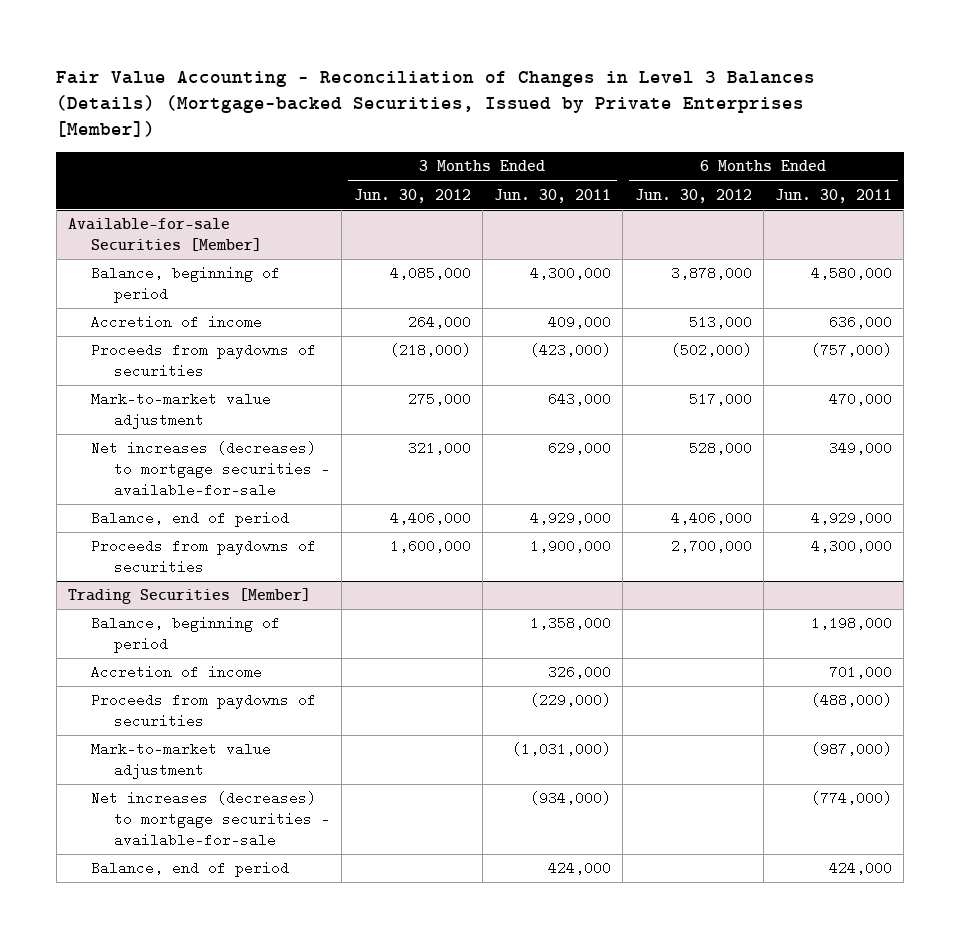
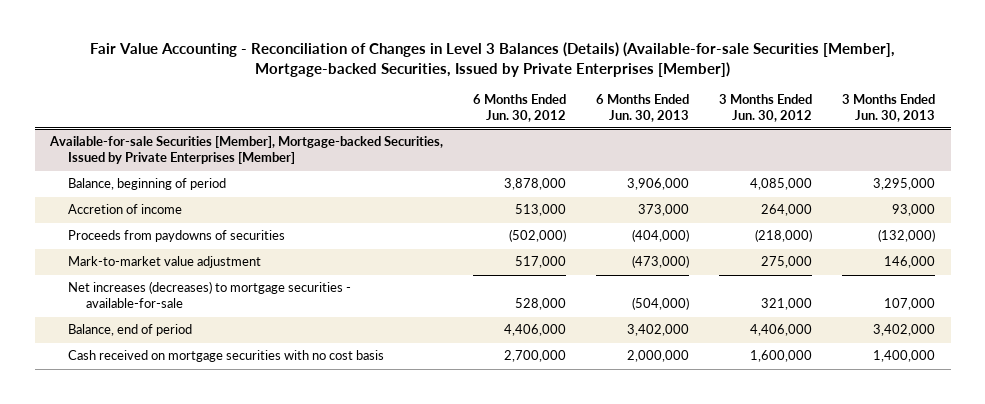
- Fair Value Accounting - Reconciliation of Changes in Level 3 Balances (Details) (Mortgage-backed Securities, Issued by Private Enterprises [Member])
+ Fair Value Accounting - Reconciliation of Changes in Level 3 Balances (Details) (Available-for-sale Securities [Member], Mortgage-backed Securities, Issued by Private Enterprises [Member])
- | 3 Months Ended Jun. 30, 2012 | 3 Months Ended Jun. 30, 2011 | 6 Months Ended Jun. 30, 2012 | 6 Months Ended Jun. 30, 2011
+ | 6 Months Ended Jun. 30, 2012 | 6 Months Ended Jun. 30, 2013 | 3 Months Ended Jun. 30, 2012 | 3 Months Ended Jun. 30, 2013
- Available-for-sale Securities [Member]
+ Available-for-sale Securities [Member], Mortgage-backed Securities, Issued by Private Enterprises [Member]
- Proceeds from paydowns of securities | 1,600,000 | 1,900,000 | 2,700,000 | 4,300,000
- Trading Securities [Member]
- Balance, beginning of period | | 1,358,000 | | 1,198,000
- Accretion of income | | 326,000 | | 701,000
- Proceeds from paydowns of securities | | (229,000) | | (488,000)
- Mark-to-market value adjustment | | (1,031,000) | | (987,000)
- Net increases (decreases) to mortgage securities - available-for-sale | | (934,000) | | (774,000)
- Balance, end of period | | 424,000 | | 424,000
+ Cash received on mortgage securities with no cost basis | 2,700,000 | 2,000,000 | 1,600,000 | 1,400,000

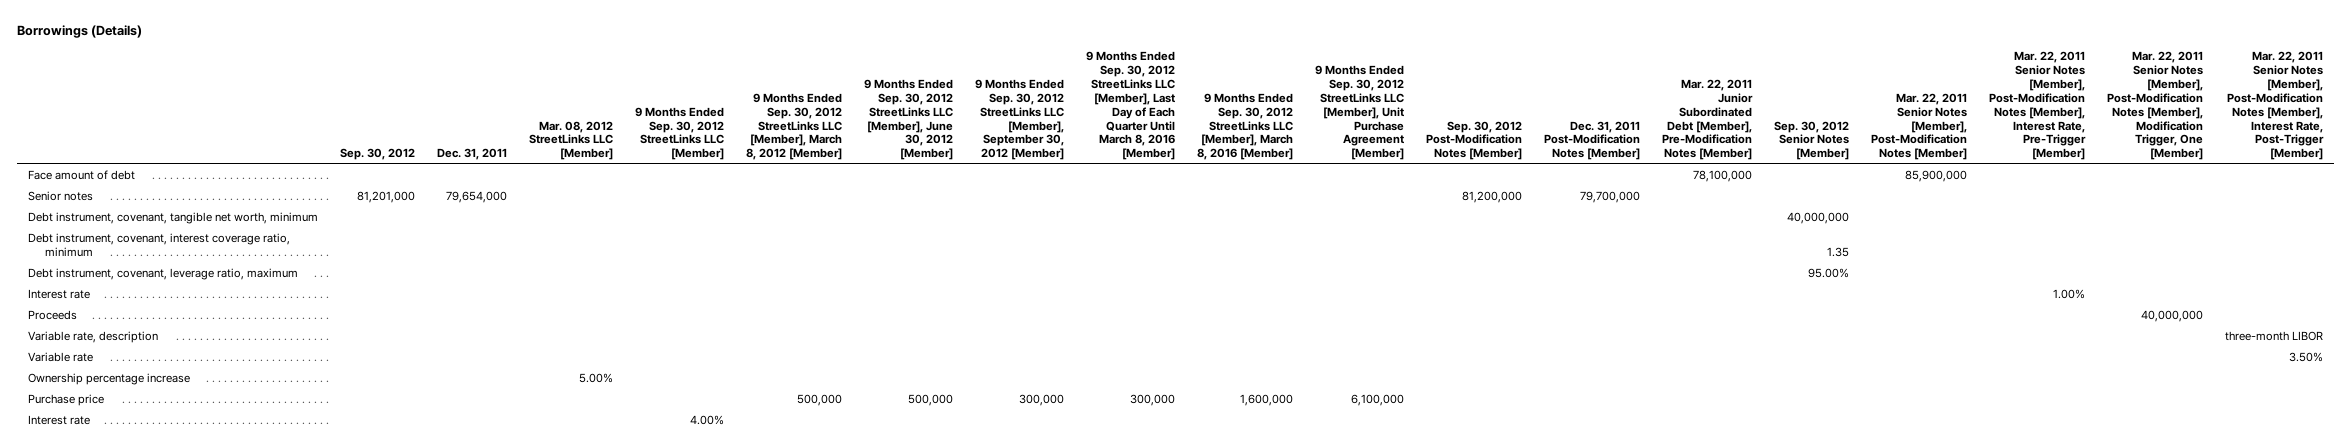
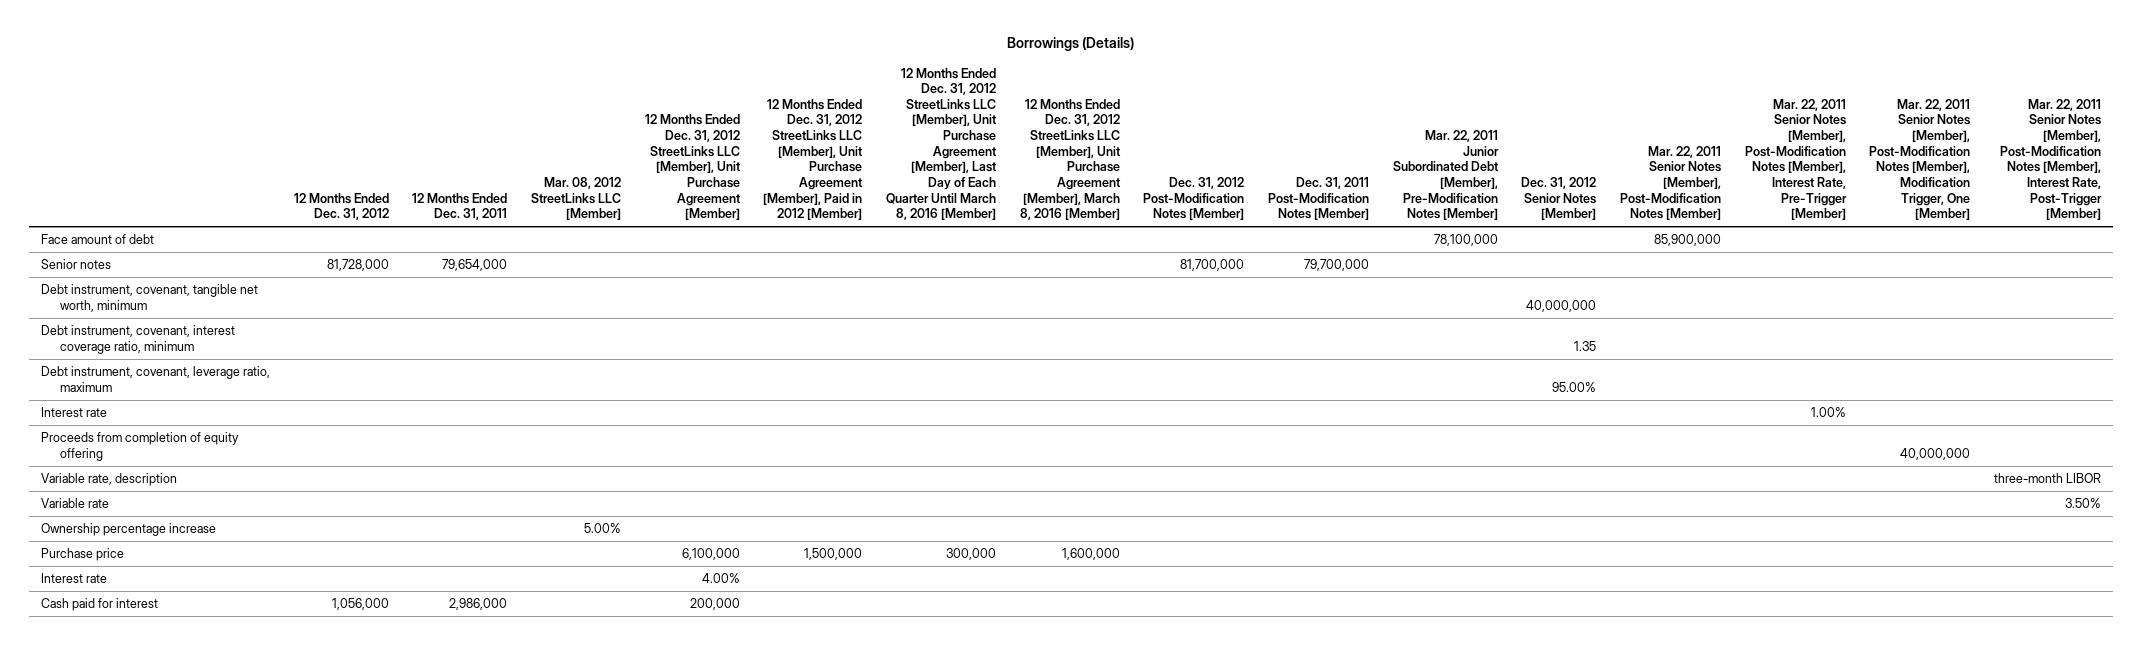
- | Sep. 30, 2012 | Dec. 31, 2011 | Mar. 08, 2012 StreetLinks LLC [Member] | 9 Months Ended Sep. 30, 2012 StreetLinks LLC [Member] | 9 Months Ended Sep. 30, 2012 StreetLinks LLC [Member], March 8, 2012 [Member] | 9 Months Ended Sep. 30, 2012 StreetLinks LLC [Member], June 30, 2012 [Member] | 9 Months Ended Sep. 30, 2012 StreetLinks LLC [Member], September 30, 2012 [Member] | 9 Months Ended Sep. 30, 2012 StreetLinks LLC [Member], Last Day of Each Quarter Until March 8, 2016 [Member] | 9 Months Ended Sep. 30, 2012 StreetLinks LLC [Member], March 8, 2016 [Member] | 9 Months Ended Sep. 30, 2012 StreetLinks LLC [Member], Unit Purchase Agreement [Member] | Sep. 30, 2012 Post-Modification Notes [Member] | Dec. 31, 2011 Post-Modification Notes [Member] | Mar. 22, 2011 Junior Subordinated Debt [Member], Pre-Modification Notes [Member] | Sep. 30, 2012 Senior Notes [Member] | Mar. 22, 2011 Senior Notes [Member], Post-Modification Notes [Member] | Mar. 22, 2011 Senior Notes [Member], Post-Modification Notes [Member], Interest Rate, Pre-Trigger [Member] | Mar. 22, 2011 Senior Notes [Member], Post-Modification Notes [Member], Modification Trigger, One [Member] | Mar. 22, 2011 Senior Notes [Member], Post-Modification Notes [Member], Interest Rate, Post-Trigger [Member]
+ | 12 Months Ended Dec. 31, 2012 | 12 Months Ended Dec. 31, 2011 | Mar. 08, 2012 StreetLinks LLC [Member] | 12 Months Ended Dec. 31, 2012 StreetLinks LLC [Member], Unit Purchase Agreement [Member] | 12 Months Ended Dec. 31, 2012 StreetLinks LLC [Member], Unit Purchase Agreement [Member], Paid in 2012 [Member] | 12 Months Ended Dec. 31, 2012 StreetLinks LLC [Member], Unit Purchase Agreement [Member], Last Day of Each Quarter Until March 8, 2016 [Member] | 12 Months Ended Dec. 31, 2012 StreetLinks LLC [Member], Unit Purchase Agreement [Member], March 8, 2016 [Member] | Dec. 31, 2012 Post-Modification Notes [Member] | Dec. 31, 2011 Post-Modification Notes [Member] | Mar. 22, 2011 Junior Subordinated Debt [Member], Pre-Modification Notes [Member] | Dec. 31, 2012 Senior Notes [Member] | Mar. 22, 2011 Senior Notes [Member], Post-Modification Notes [Member] | Mar. 22, 2011 Senior Notes [Member], Post-Modification Notes [Member], Interest Rate, Pre-Trigger [Member] | Mar. 22, 2011 Senior Notes [Member], Post-Modification Notes [Member], Modification Trigger, One [Member] | Mar. 22, 2011 Senior Notes [Member], Post-Modification Notes [Member], Interest Rate, Post-Trigger [Member]
- Proceeds | | | | | | | | | | | | | | | | | 40,000,000 |
+ Proceeds from completion of equity offering | | | | | | | | | | | | | | 40,000,000 |
+ Cash paid for interest | 1,056,000 | 2,986,000 | | 200,000 | | | | | | | | | | |

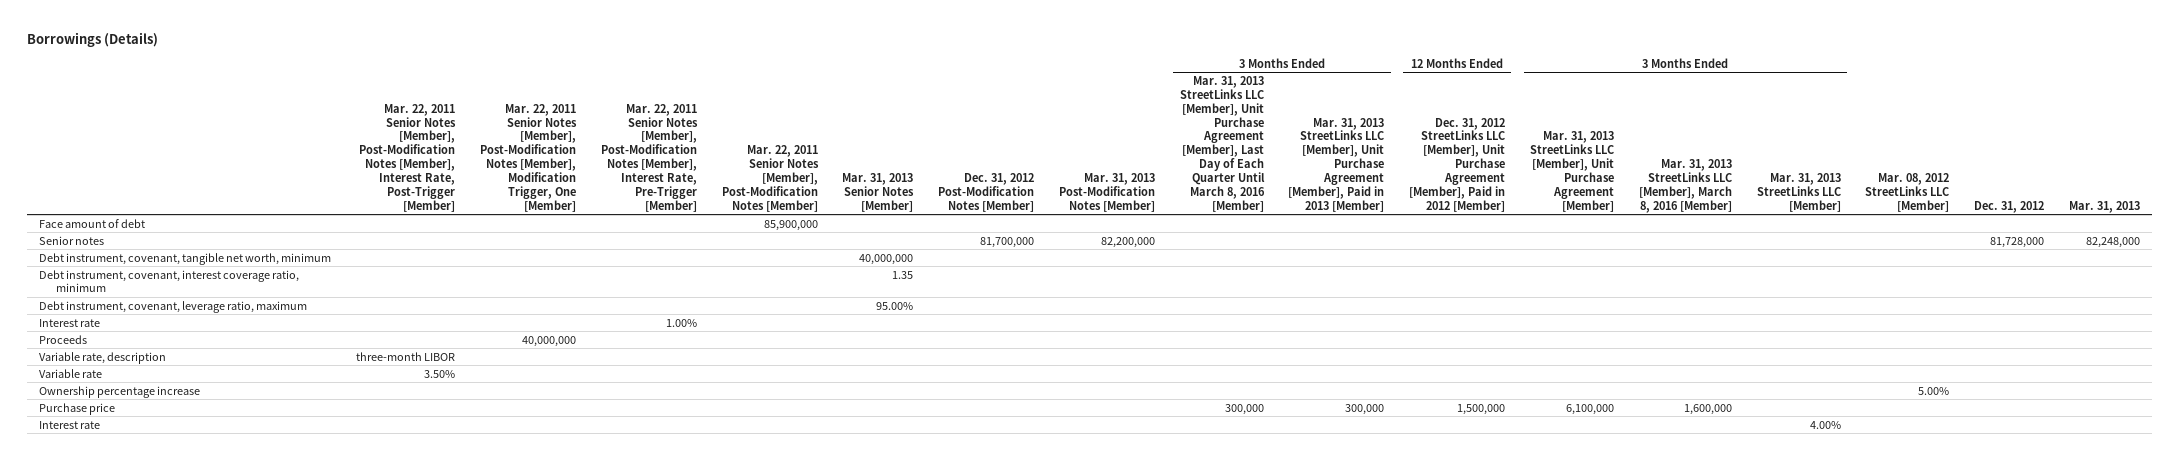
- | 12 Months Ended Dec. 31, 2012 | 12 Months Ended Dec. 31, 2011 | Mar. 08, 2012 StreetLinks LLC [Member] | 12 Months Ended Dec. 31, 2012 StreetLinks LLC [Member], Unit Purchase Agreement [Member] | 12 Months Ended Dec. 31, 2012 StreetLinks LLC [Member], Unit Purchase Agreement [Member], Paid in 2012 [Member] | 12 Months Ended Dec. 31, 2012 StreetLinks LLC [Member], Unit Purchase Agreement [Member], Last Day of Each Quarter Until March 8, 2016 [Member] | 12 Months Ended Dec. 31, 2012 StreetLinks LLC [Member], Unit Purchase Agreement [Member], March 8, 2016 [Member] | Dec. 31, 2012 Post-Modification Notes [Member] | Dec. 31, 2011 Post-Modification Notes [Member] | Mar. 22, 2011 Junior Subordinated Debt [Member], Pre-Modification Notes [Member] | Dec. 31, 2012 Senior Notes [Member] | Mar. 22, 2011 Senior Notes [Member], Post-Modification Notes [Member] | Mar. 22, 2011 Senior Notes [Member], Post-Modification Notes [Member], Interest Rate, Pre-Trigger [Member] | Mar. 22, 2011 Senior Notes [Member], Post-Modification Notes [Member], Modification Trigger, One [Member] | Mar. 22, 2011 Senior Notes [Member], Post-Modification Notes [Member], Interest Rate, Post-Trigger [Member]
+ | Mar. 22, 2011 Senior Notes [Member], Post-Modification Notes [Member], Interest Rate, Post-Trigger [Member] | Mar. 22, 2011 Senior Notes [Member], Post-Modification Notes [Member], Modification Trigger, One [Member] | Mar. 22, 2011 Senior Notes [Member], Post-Modification Notes [Member], Interest Rate, Pre-Trigger [Member] | Mar. 22, 2011 Senior Notes [Member], Post-Modification Notes [Member] | Mar. 31, 2013 Senior Notes [Member] | Dec. 31, 2012 Post-Modification Notes [Member] | Mar. 31, 2013 Post-Modification Notes [Member] | 3 Months Ended Mar. 31, 2013 StreetLinks LLC [Member], Unit Purchase Agreement [Member], Last Day of Each Quarter Until March 8, 2016 [Member] | 3 Months Ended Mar. 31, 2013 StreetLinks LLC [Member], Unit Purchase Agreement [Member], Paid in 2013 [Member] | 12 Months Ended Dec. 31, 2012 StreetLinks LLC [Member], Unit Purchase Agreement [Member], Paid in 2012 [Member] | 3 Months Ended Mar. 31, 2013 StreetLinks LLC [Member], Unit Purchase Agreement [Member] | 3 Months Ended Mar. 31, 2013 StreetLinks LLC [Member], March 8, 2016 [Member] | 3 Months Ended Mar. 31, 2013 StreetLinks LLC [Member] | Mar. 08, 2012 StreetLinks LLC [Member] | Dec. 31, 2012 | Mar. 31, 2013
- Proceeds from completion of equity offering | | | | | | | | | | | | | | 40,000,000 |
+ Proceeds | | 40,000,000 | | | | | | | | | | | | | |
- Cash paid for interest | 1,056,000 | 2,986,000 | | 200,000 | | | | | | | | | | |

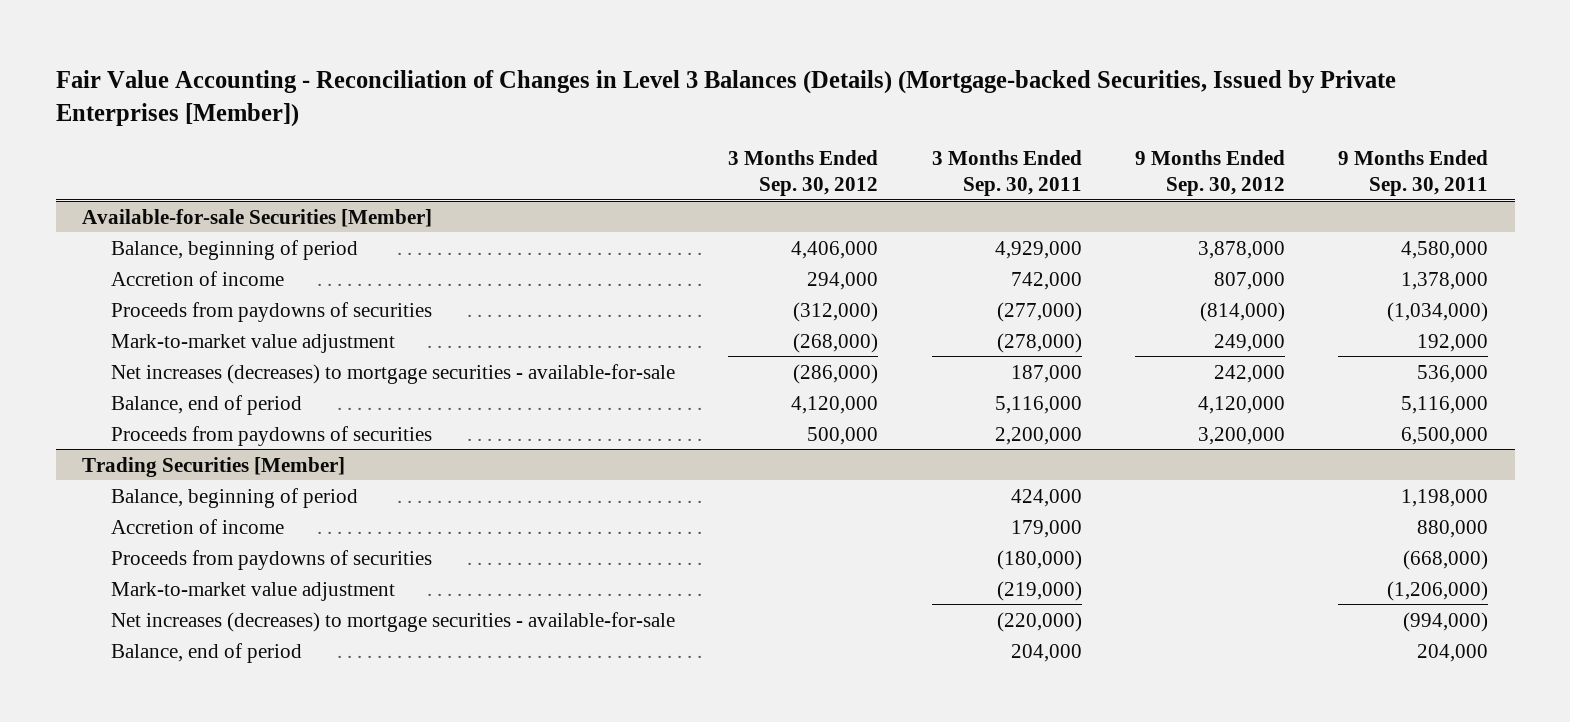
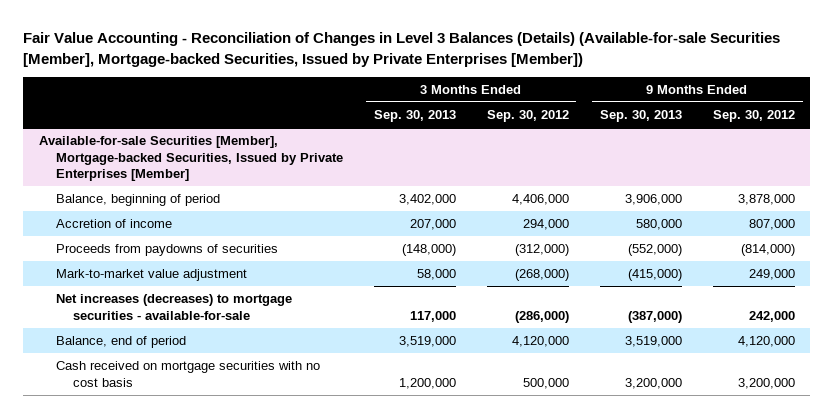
- Fair Value Accounting - Reconciliation of Changes in Level 3 Balances (Details) (Mortgage-backed Securities, Issued by Private Enterprises [Member])
+ Fair Value Accounting - Reconciliation of Changes in Level 3 Balances (Details) (Available-for-sale Securities [Member], Mortgage-backed Securities, Issued by Private Enterprises [Member])
- | 3 Months Ended Sep. 30, 2012 | 3 Months Ended Sep. 30, 2011 | 9 Months Ended Sep. 30, 2012 | 9 Months Ended Sep. 30, 2011
+ | 3 Months Ended Sep. 30, 2013 | 3 Months Ended Sep. 30, 2012 | 9 Months Ended Sep. 30, 2013 | 9 Months Ended Sep. 30, 2012
- Available-for-sale Securities [Member]
+ Available-for-sale Securities [Member], Mortgage-backed Securities, Issued by Private Enterprises [Member]
- Proceeds from paydowns of securities | 500,000 | 2,200,000 | 3,200,000 | 6,500,000
- Trading Securities [Member]
- Balance, beginning of period | | 424,000 | | 1,198,000
- Accretion of income | | 179,000 | | 880,000
- Proceeds from paydowns of securities | | (180,000) | | (668,000)
- Mark-to-market value adjustment | | (219,000) | | (1,206,000)
- Net increases (decreases) to mortgage securities - available-for-sale | | (220,000) | | (994,000)
- Balance, end of period | | 204,000 | | 204,000
+ Cash received on mortgage securities with no cost basis | 1,200,000 | 500,000 | 3,200,000 | 3,200,000

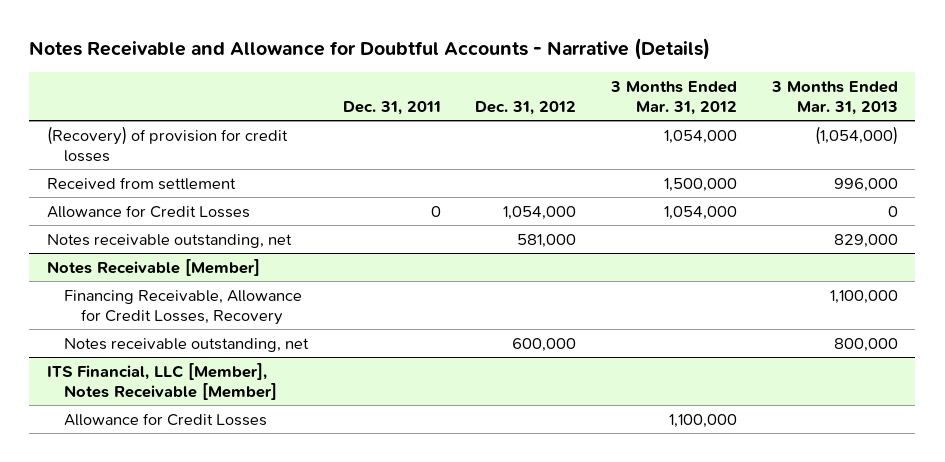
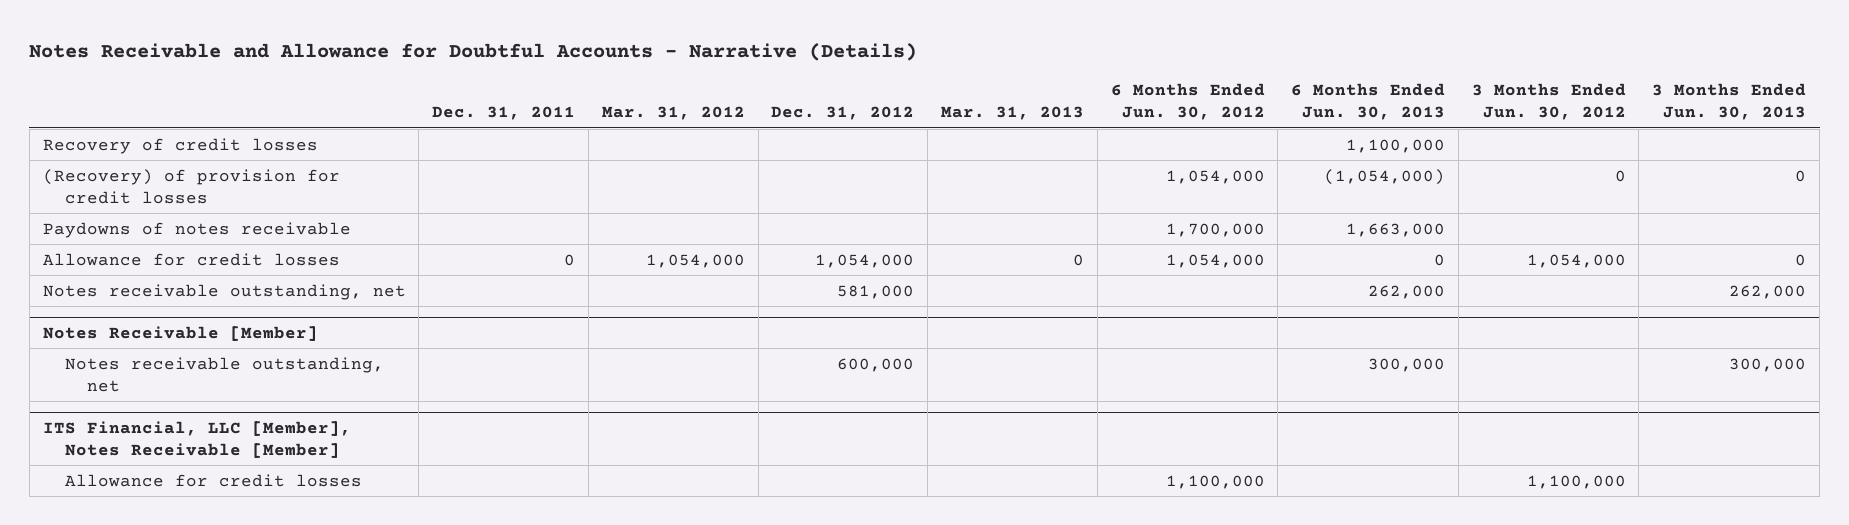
- | Dec. 31, 2011 | Dec. 31, 2012 | 3 Months Ended Mar. 31, 2012 | 3 Months Ended Mar. 31, 2013
+ | Dec. 31, 2011 | Mar. 31, 2012 | Dec. 31, 2012 | Mar. 31, 2013 | 6 Months Ended Jun. 30, 2012 | 6 Months Ended Jun. 30, 2013 | 3 Months Ended Jun. 30, 2012 | 3 Months Ended Jun. 30, 2013
+ Recovery of credit losses | | | | | | 1,100,000 | |
- Received from settlement | | | 1,500,000 | 996,000
- Allowance for Credit Losses | 0 | 1,054,000 | 1,054,000 | 0
+ Paydowns of notes receivable | | | | | 1,700,000 | 1,663,000 | |
+ Allowance for credit losses | 0 | 1,054,000 | 1,054,000 | 0 | 1,054,000 | 0 | 1,054,000 | 0
@ Notes Receivable [Member]
- Financing Receivable, Allowance for Credit Losses, Recovery | | | | 1,100,000
@ ITS Financial, LLC [Member], Notes Receivable [Member]
- Allowance for Credit Losses | | | 1,100,000 |
+ Allowance for credit losses | | | | | 1,100,000 | | 1,100,000 |

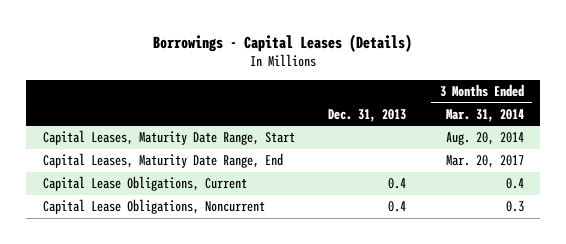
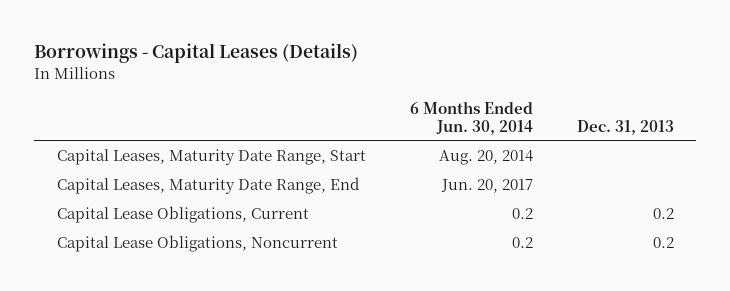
- | Dec. 31, 2013 | 3 Months Ended Mar. 31, 2014
+ | 6 Months Ended Jun. 30, 2014 | Dec. 31, 2013
- Capital Lease Obligations, Current | 0.4 | 0.4
- Capital Lease Obligations, Noncurrent | 0.4 | 0.3
+ Capital Lease Obligations, Current | 0.2 | 0.2
+ Capital Lease Obligations, Noncurrent | 0.2 | 0.2

